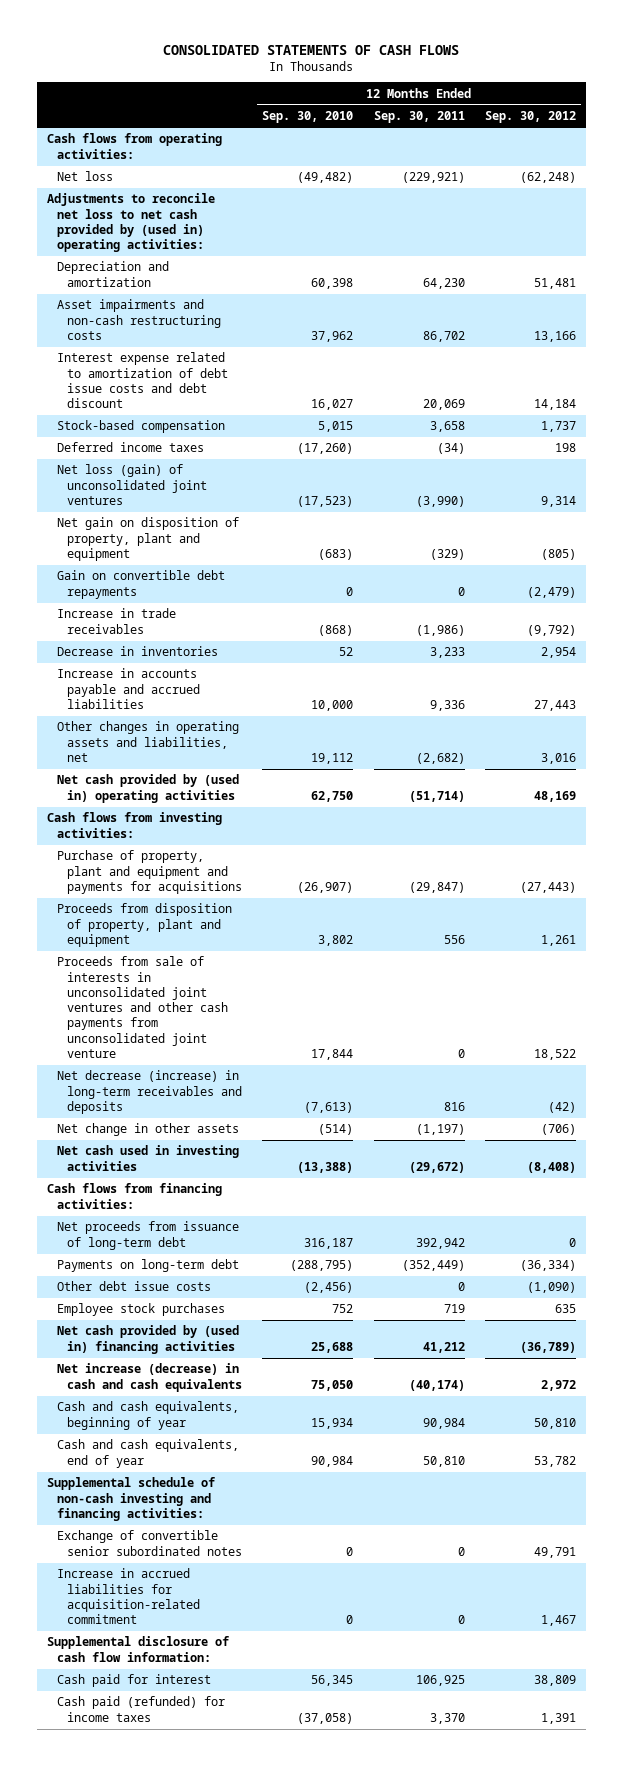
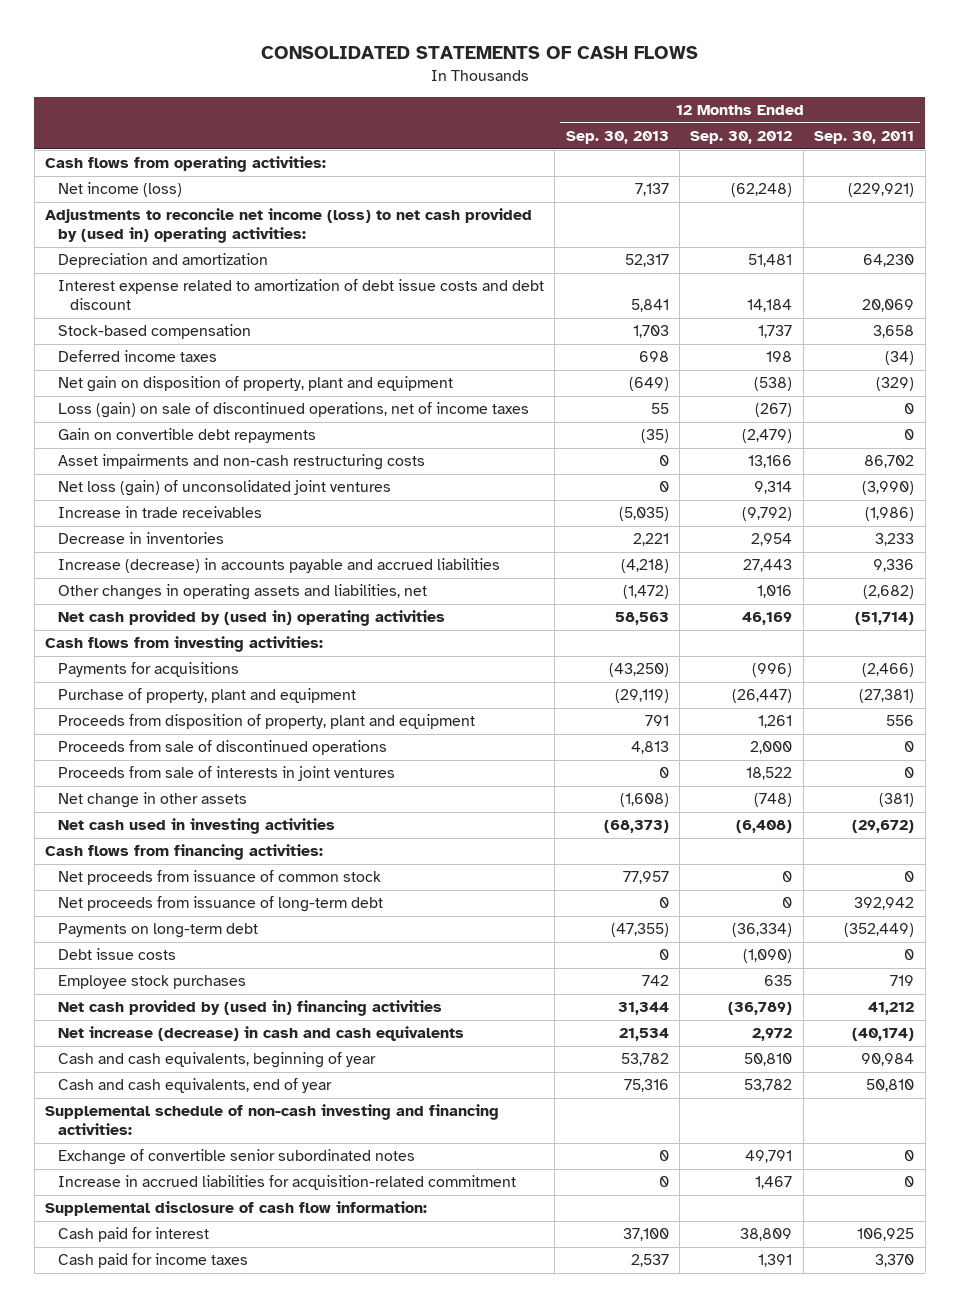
- | 12 Months Ended Sep. 30, 2010 | 12 Months Ended Sep. 30, 2011 | 12 Months Ended Sep. 30, 2012
+ | 12 Months Ended Sep. 30, 2013 | 12 Months Ended Sep. 30, 2012 | 12 Months Ended Sep. 30, 2011
- Net loss | (49,482) | (229,921) | (62,248)
- Adjustments to reconcile net loss to net cash provided by (used in) operating activities:
+ Net income (loss) | 7,137 | (62,248) | (229,921)
+ Adjustments to reconcile net income (loss) to net cash provided by (used in) operating activities:
- Net gain on disposition of property, plant and equipment | (683) | (329) | (805)
+ Net gain on disposition of property, plant and equipment | (649) | (538) | (329)
+ Loss (gain) on sale of discontinued operations, net of income taxes | 55 | (267) | 0
moved down: Asset impairments and non-cash restructuring costs | 0 | 13,166 | 86,702
moved down: Net loss (gain) of unconsolidated joint ventures | 0 | 9,314 | (3,990)
- Increase in accounts payable and accrued liabilities | 10,000 | 9,336 | 27,443
- Other changes in operating assets and liabilities, net | 19,112 | (2,682) | 3,016
- Net cash provided by (used in) operating activities | 62,750 | (51,714) | 48,169
+ Increase (decrease) in accounts payable and accrued liabilities | (4,218) | 27,443 | 9,336
+ Other changes in operating assets and liabilities, net | (1,472) | 1,016 | (2,682)
+ Net cash provided by (used in) operating activities | 58,563 | 46,169 | (51,714)
- Purchase of property, plant and equipment and payments for acquisitions | (26,907) | (29,847) | (27,443)
+ Payments for acquisitions | (43,250) | (996) | (2,466)
+ Purchase of property, plant and equipment | (29,119) | (26,447) | (27,381)
- Proceeds from sale of interests in unconsolidated joint ventures and other cash payments from unconsolidated joint venture | 17,844 | 0 | 18,522
- Net decrease (increase) in long-term receivables and deposits | (7,613) | 816 | (42)
- Net change in other assets | (514) | (1,197) | (706)
- Net cash used in investing activities | (13,388) | (29,672) | (8,408)
+ Proceeds from sale of discontinued operations | 4,813 | 2,000 | 0
+ Proceeds from sale of interests in joint ventures | 0 | 18,522 | 0
+ Net change in other assets | (1,608) | (748) | (381)
+ Net cash used in investing activities | (68,373) | (6,408) | (29,672)
+ Net proceeds from issuance of common stock | 77,957 | 0 | 0
- Other debt issue costs | (2,456) | 0 | (1,090)
+ Debt issue costs | 0 | (1,090) | 0
- Cash paid (refunded) for income taxes | (37,058) | 3,370 | 1,391
+ Cash paid for income taxes | 2,537 | 1,391 | 3,370

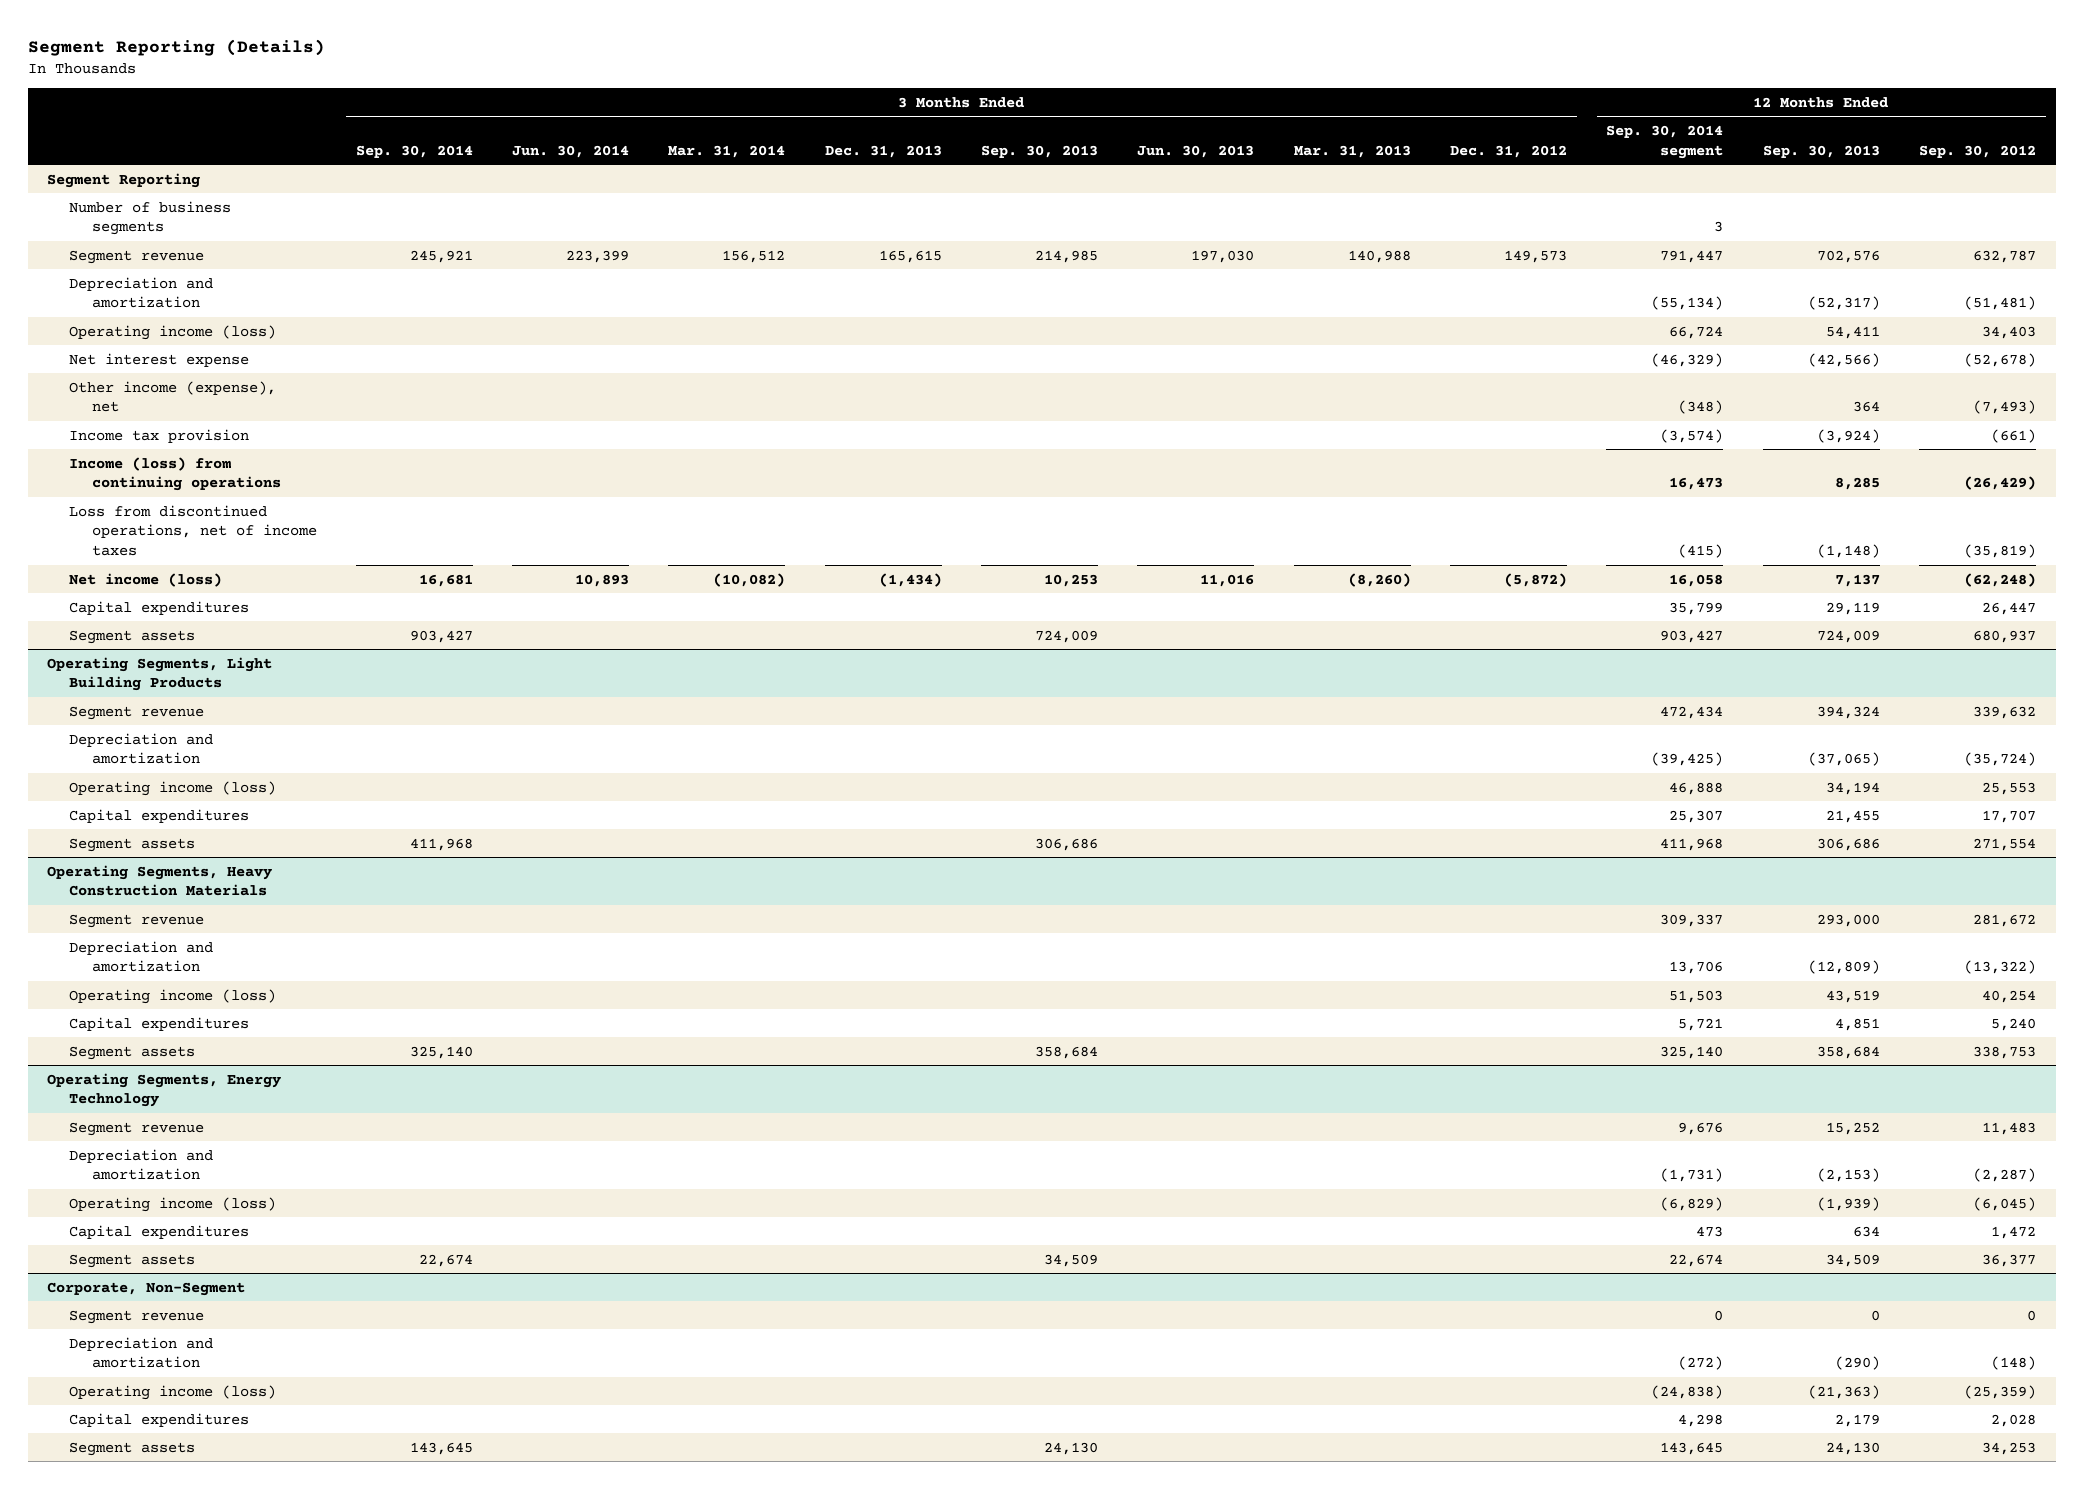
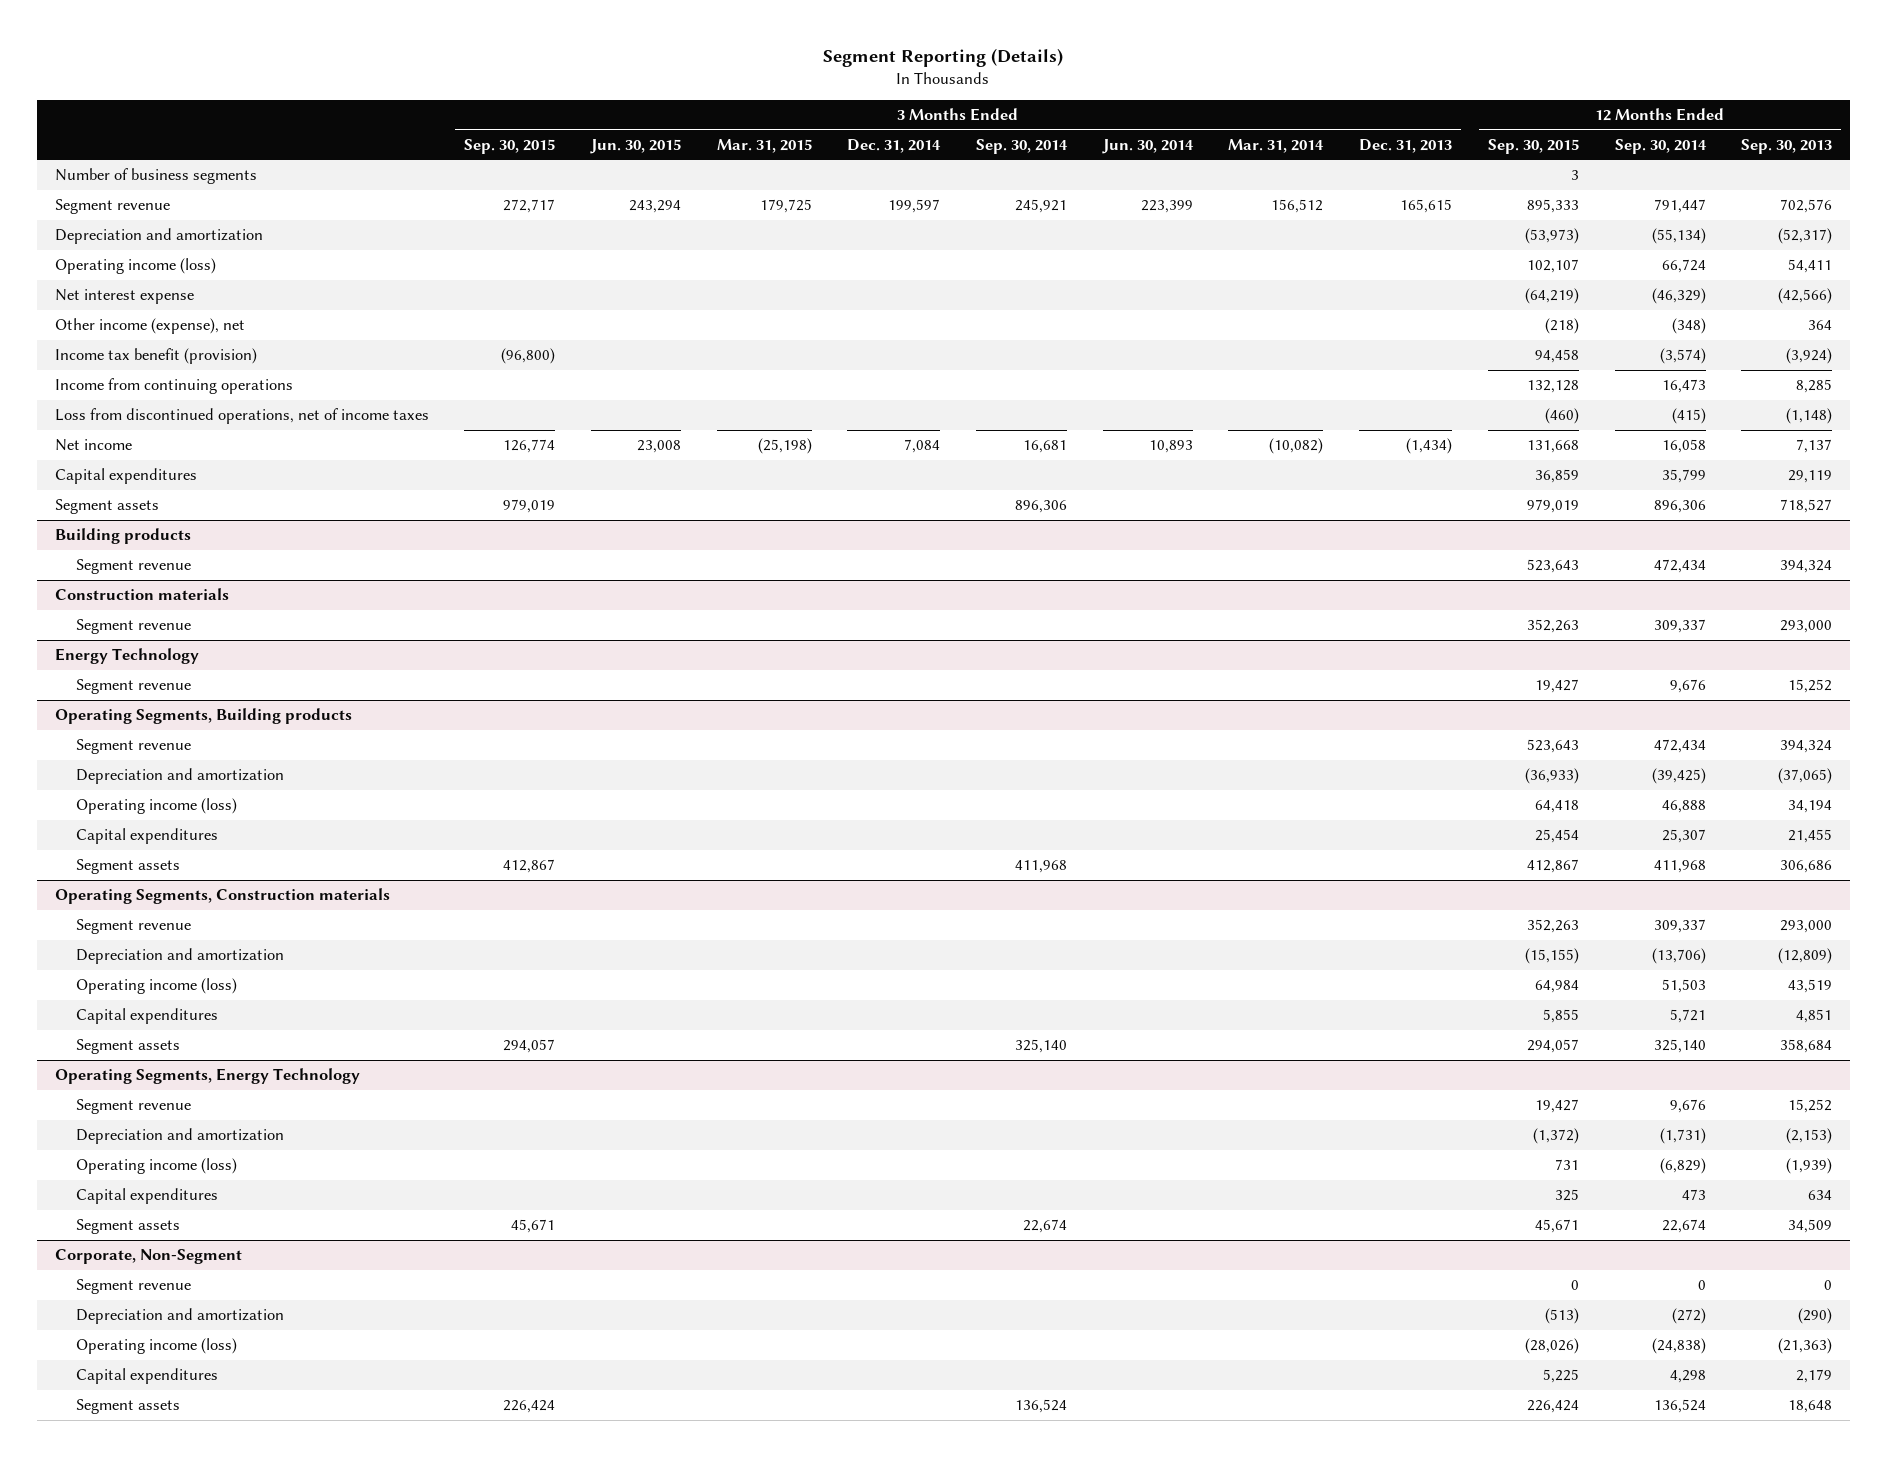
- | 3 Months Ended Sep. 30, 2014 | 3 Months Ended Jun. 30, 2014 | 3 Months Ended Mar. 31, 2014 | 3 Months Ended Dec. 31, 2013 | 3 Months Ended Sep. 30, 2013 | 3 Months Ended Jun. 30, 2013 | 3 Months Ended Mar. 31, 2013 | 3 Months Ended Dec. 31, 2012 | 12 Months Ended Sep. 30, 2014 segment | 12 Months Ended Sep. 30, 2013 | 12 Months Ended Sep. 30, 2012
+ | 3 Months Ended Sep. 30, 2015 | 3 Months Ended Jun. 30, 2015 | 3 Months Ended Mar. 31, 2015 | 3 Months Ended Dec. 31, 2014 | 3 Months Ended Sep. 30, 2014 | 3 Months Ended Jun. 30, 2014 | 3 Months Ended Mar. 31, 2014 | 3 Months Ended Dec. 31, 2013 | 12 Months Ended Sep. 30, 2015 | 12 Months Ended Sep. 30, 2014 | 12 Months Ended Sep. 30, 2013
- Segment Reporting
- Income tax provision | | | | | | | | | (3,574) | (3,924) | (661)
- Income (loss) from continuing operations | | | | | | | | | 16,473 | 8,285 | (26,429)
+ Income tax benefit (provision) | (96,800) | | | | | | | | 94,458 | (3,574) | (3,924)
+ Income from continuing operations | | | | | | | | | 132,128 | 16,473 | 8,285
- Net income (loss) | 16,681 | 10,893 | (10,082) | (1,434) | 10,253 | 11,016 | (8,260) | (5,872) | 16,058 | 7,137 | (62,248)
+ Net income | 126,774 | 23,008 | (25,198) | 7,084 | 16,681 | 10,893 | (10,082) | (1,434) | 131,668 | 16,058 | 7,137
- Segment assets | 903,427 | | | | 724,009 | | | | 903,427 | 724,009 | 680,937
- Operating Segments, Light Building Products
+ Segment assets | 979,019 | | | | 896,306 | | | | 979,019 | 896,306 | 718,527
+ Building products
+ Construction materials
+ Segment revenue | | | | | | | | | 352,263 | 309,337 | 293,000
+ Energy Technology
+ Segment revenue | | | | | | | | | 19,427 | 9,676 | 15,252
+ Operating Segments, Building products
+ Segment revenue | | | | | | | | | 523,643 | 472,434 | 394,324
- Operating Segments, Heavy Construction Materials
+ Operating Segments, Construction materials
@ Corporate, Non-Segment
- Segment assets | 143,645 | | | | 24,130 | | | | 143,645 | 24,130 | 34,253
+ Segment assets | 226,424 | | | | 136,524 | | | | 226,424 | 136,524 | 18,648

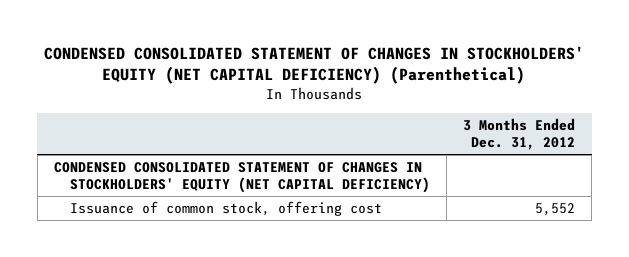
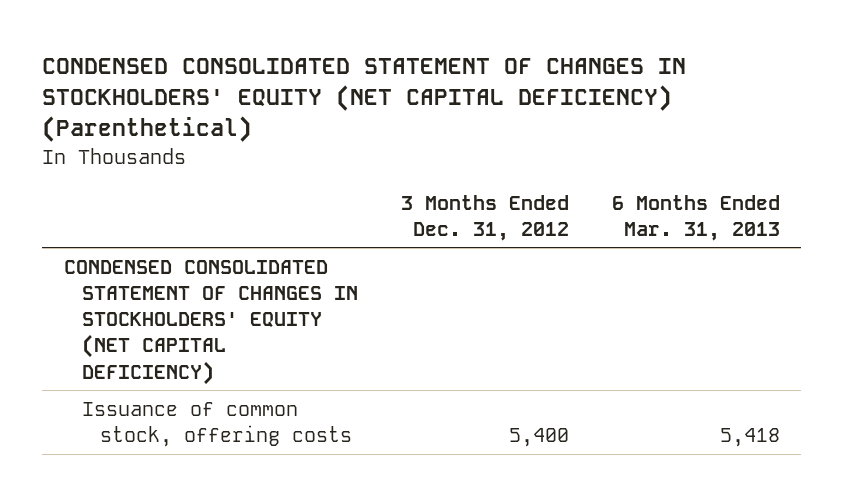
- | 3 Months Ended Dec. 31, 2012
+ | 3 Months Ended Dec. 31, 2012 | 6 Months Ended Mar. 31, 2013
- Issuance of common stock, offering cost | 5,552
+ Issuance of common stock, offering costs | 5,400 | 5,418

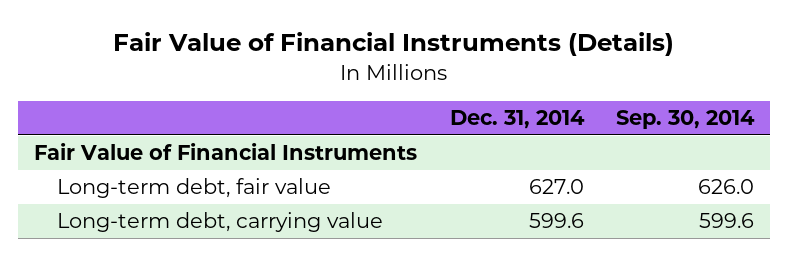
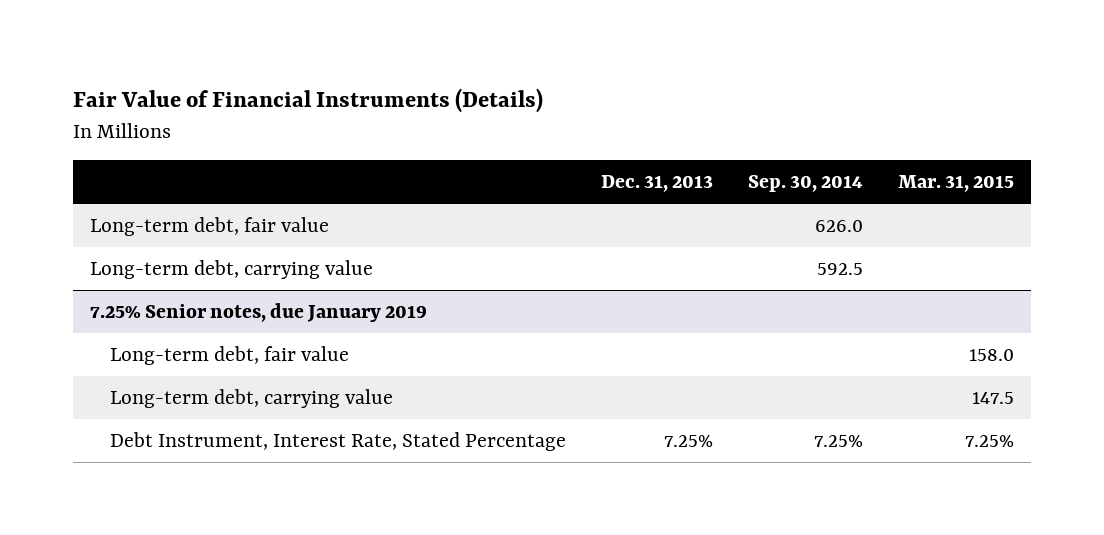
- | Dec. 31, 2014 | Sep. 30, 2014
+ | Dec. 31, 2013 | Sep. 30, 2014 | Mar. 31, 2015
- Fair Value of Financial Instruments
- Long-term debt, carrying value | 599.6 | 599.6
+ Long-term debt, carrying value | | 592.5 |
+ 7.25% Senior notes, due January 2019
+ Long-term debt, fair value | | | 158.0
+ Long-term debt, carrying value | | | 147.5
+ Debt Instrument, Interest Rate, Stated Percentage | 7.25% | 7.25% | 7.25%

